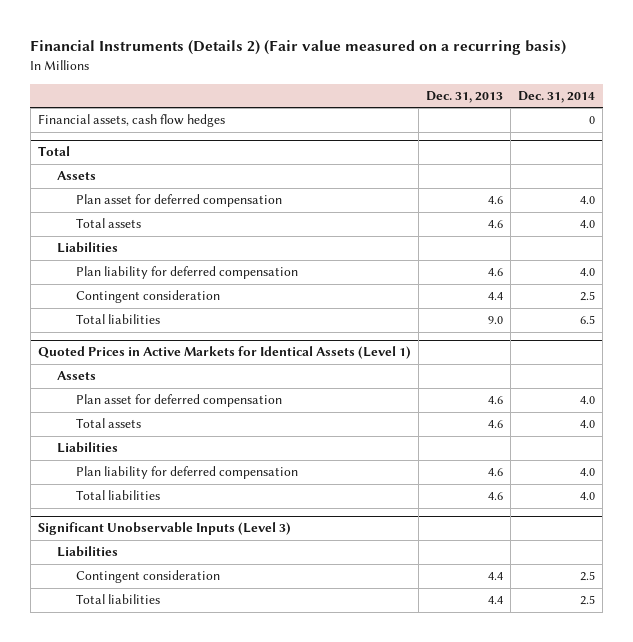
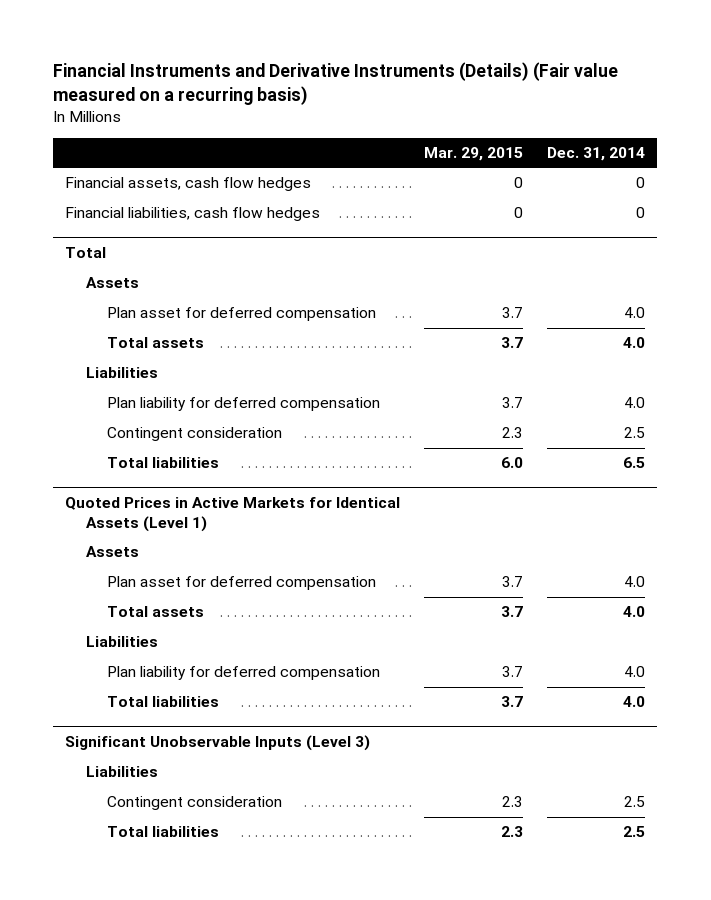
- Financial Instruments (Details 2) (Fair value measured on a recurring basis)
+ Financial Instruments and Derivative Instruments (Details) (Fair value measured on a recurring basis)
- | Dec. 31, 2013 | Dec. 31, 2014
+ | Mar. 29, 2015 | Dec. 31, 2014
+ Financial liabilities, cash flow hedges | 0 | 0

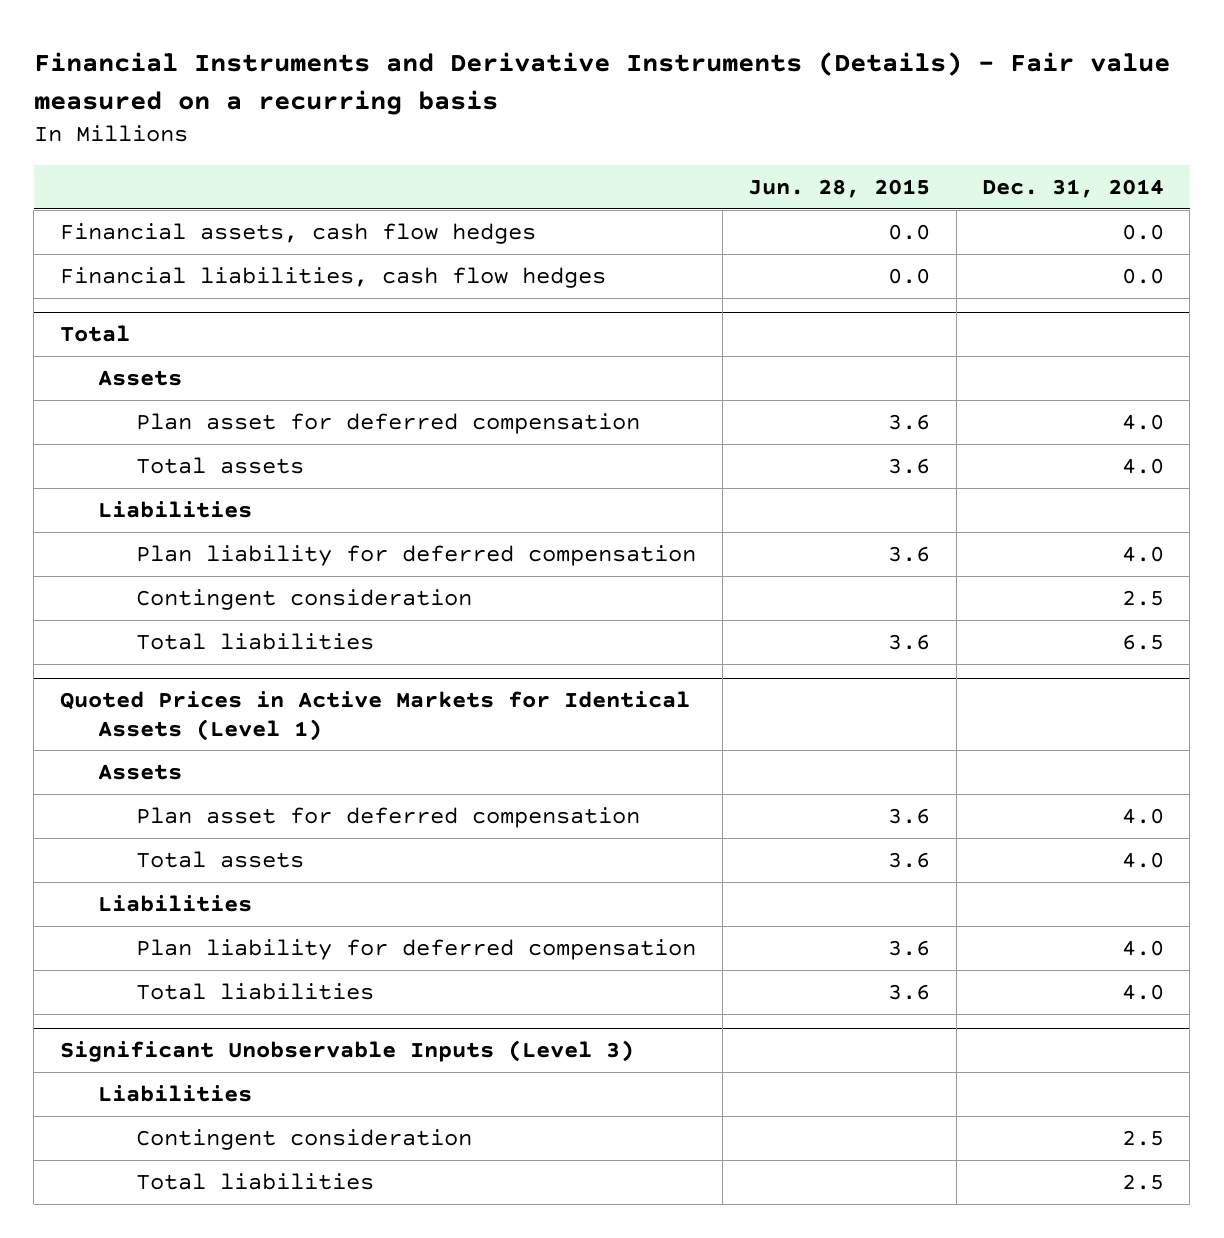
- Financial Instruments and Derivative Instruments (Details) (Fair value measured on a recurring basis)
+ Financial Instruments and Derivative Instruments (Details) - Fair value measured on a recurring basis
- | Mar. 29, 2015 | Dec. 31, 2014
+ | Jun. 28, 2015 | Dec. 31, 2014
- Financial assets, cash flow hedges | 0 | 0
- Financial liabilities, cash flow hedges | 0 | 0
+ Financial assets, cash flow hedges | 0.0 | 0.0
+ Financial liabilities, cash flow hedges | 0.0 | 0.0

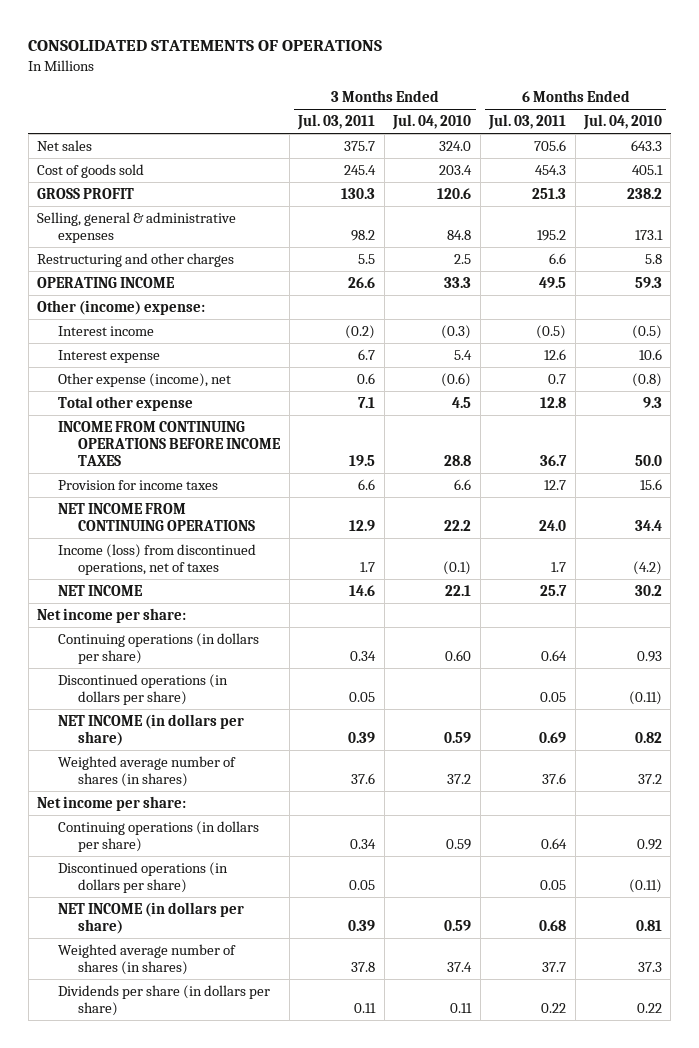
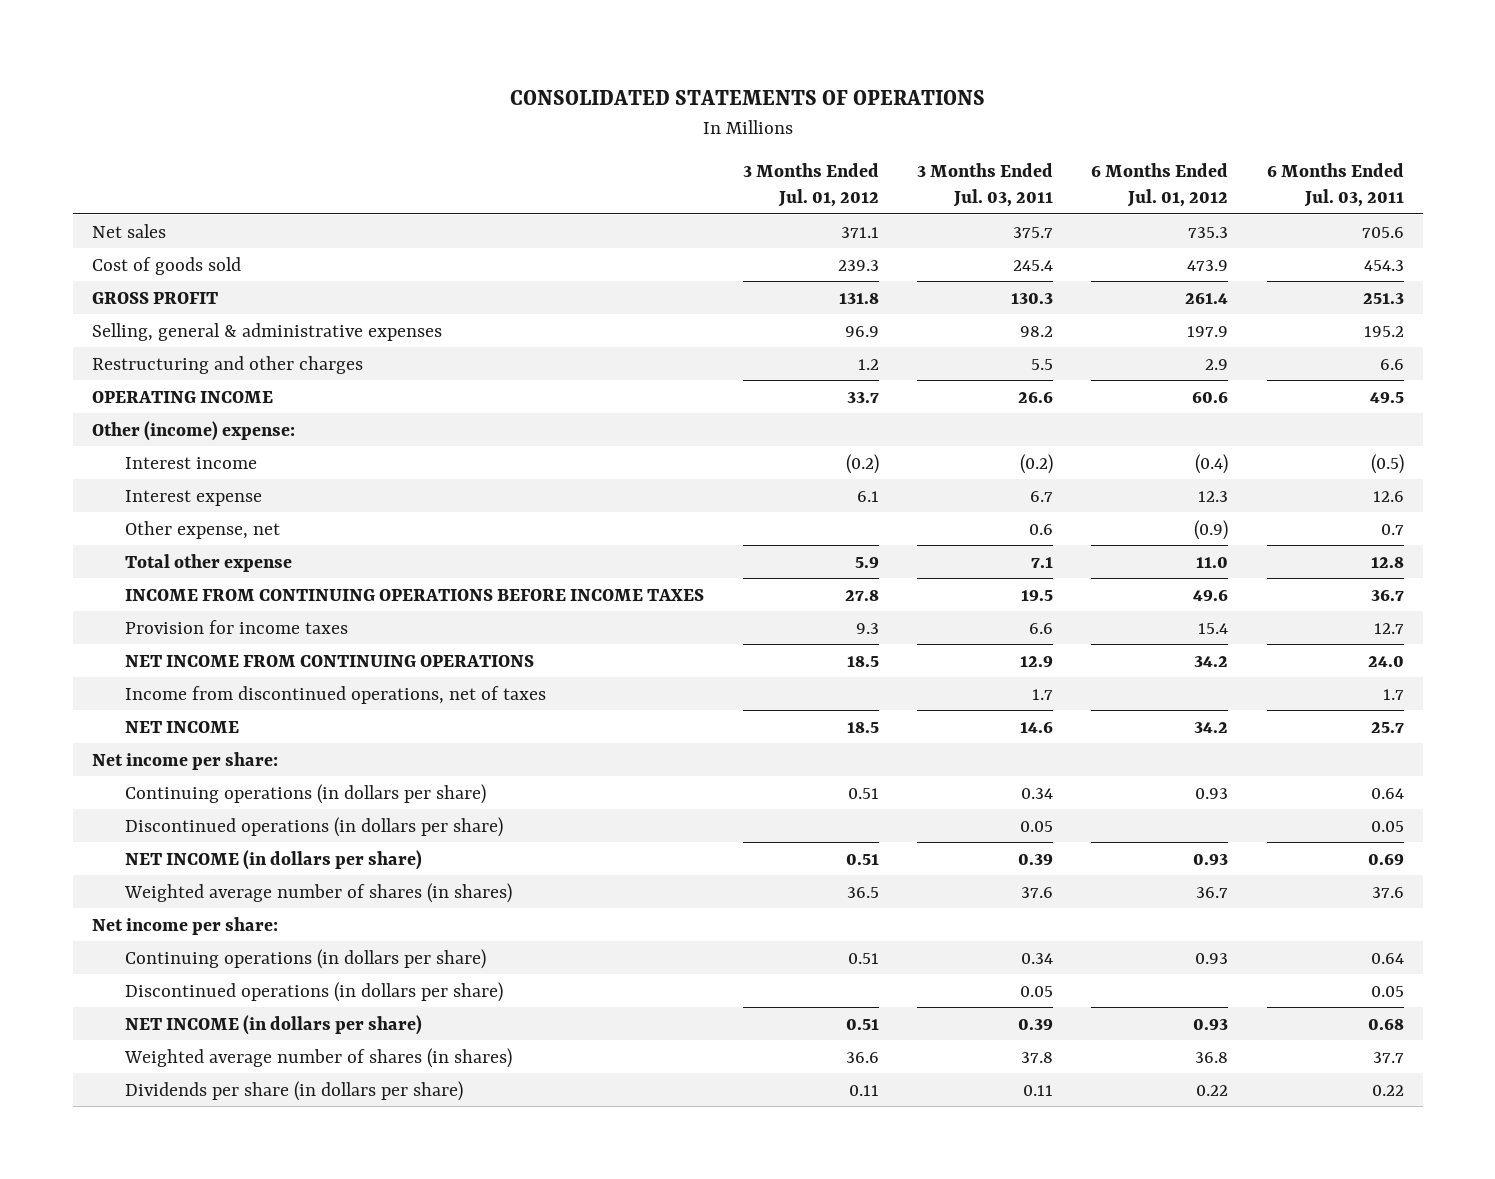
- | 3 Months Ended Jul. 03, 2011 | 3 Months Ended Jul. 04, 2010 | 6 Months Ended Jul. 03, 2011 | 6 Months Ended Jul. 04, 2010
+ | 3 Months Ended Jul. 01, 2012 | 3 Months Ended Jul. 03, 2011 | 6 Months Ended Jul. 01, 2012 | 6 Months Ended Jul. 03, 2011
- Other expense (income), net | 0.6 | (0.6) | 0.7 | (0.8)
+ Other expense, net | | 0.6 | (0.9) | 0.7
- Income (loss) from discontinued operations, net of taxes | 1.7 | (0.1) | 1.7 | (4.2)
+ Income from discontinued operations, net of taxes | | 1.7 | | 1.7

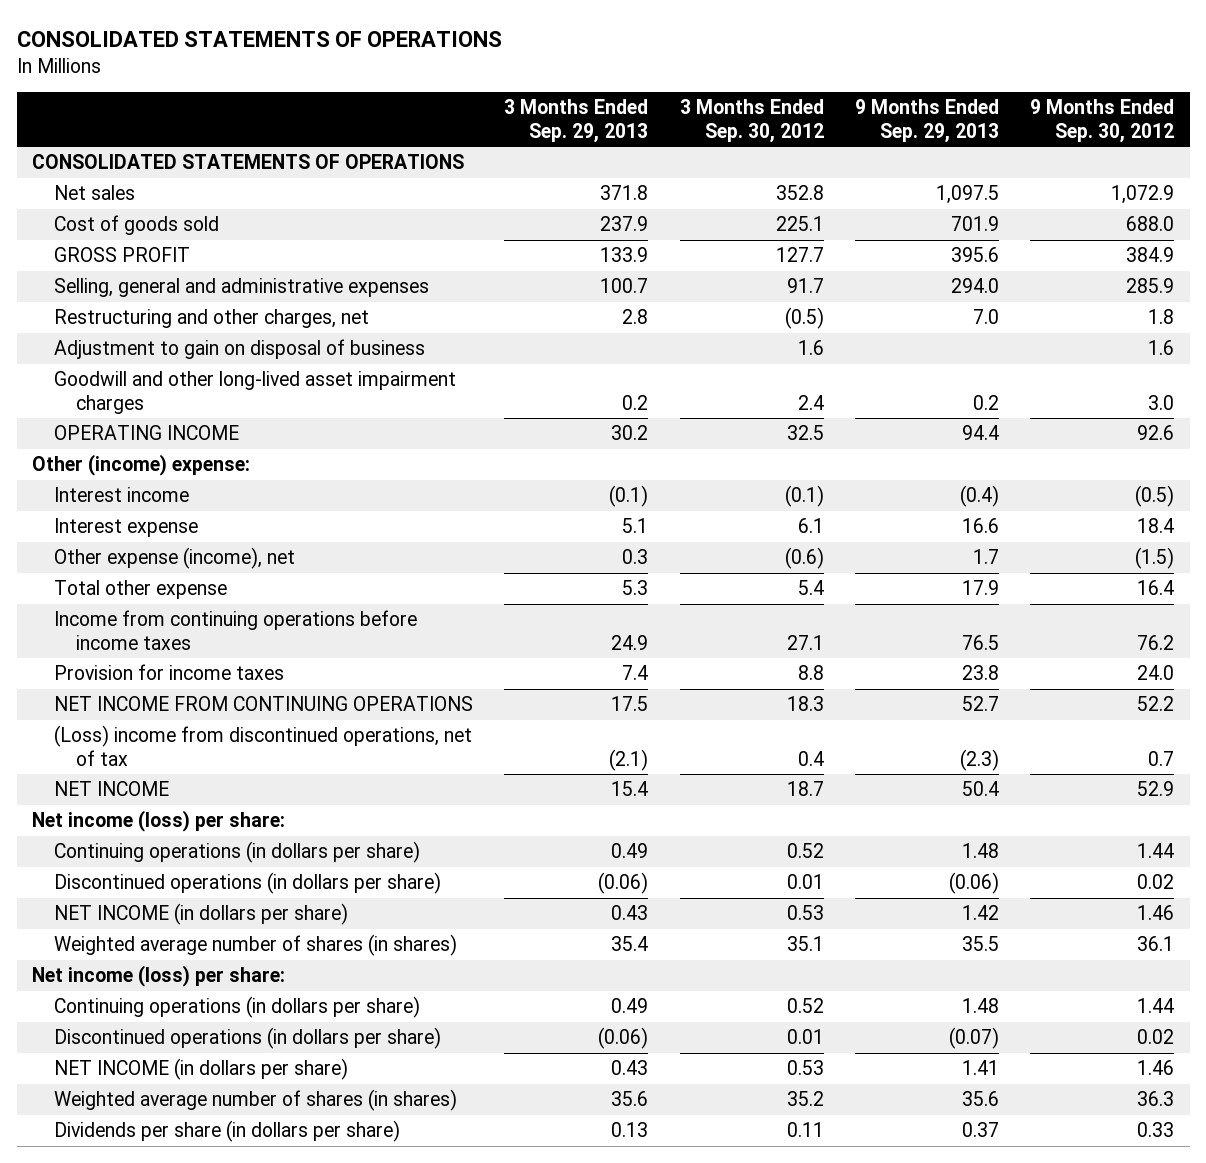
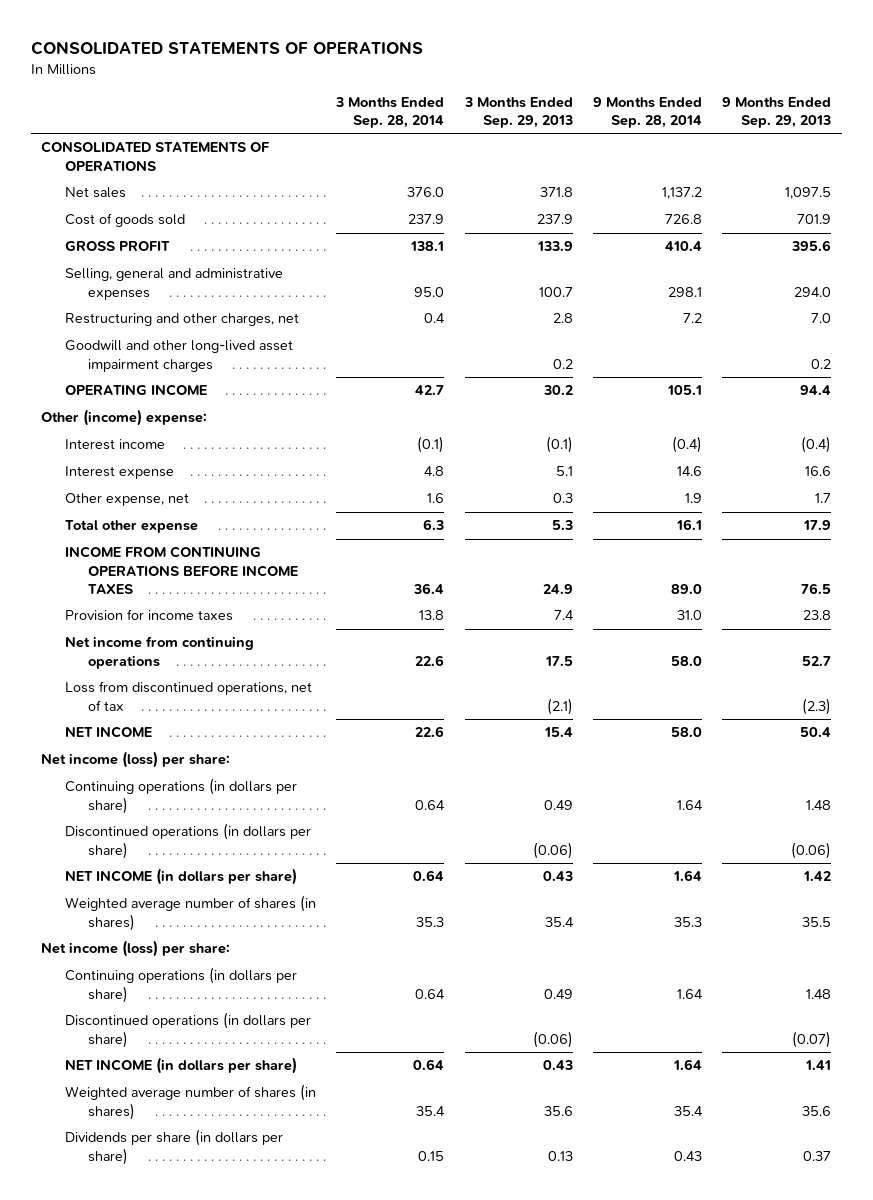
- | 3 Months Ended Sep. 29, 2013 | 3 Months Ended Sep. 30, 2012 | 9 Months Ended Sep. 29, 2013 | 9 Months Ended Sep. 30, 2012
+ | 3 Months Ended Sep. 28, 2014 | 3 Months Ended Sep. 29, 2013 | 9 Months Ended Sep. 28, 2014 | 9 Months Ended Sep. 29, 2013
- Adjustment to gain on disposal of business | | 1.6 | | 1.6
- Other expense (income), net | 0.3 | (0.6) | 1.7 | (1.5)
+ Other expense, net | 1.6 | 0.3 | 1.9 | 1.7
- Income from continuing operations before income taxes | 24.9 | 27.1 | 76.5 | 76.2
+ INCOME FROM CONTINUING OPERATIONS BEFORE INCOME TAXES | 36.4 | 24.9 | 89.0 | 76.5
- NET INCOME FROM CONTINUING OPERATIONS | 17.5 | 18.3 | 52.7 | 52.2
- (Loss) income from discontinued operations, net of tax | (2.1) | 0.4 | (2.3) | 0.7
+ Net income from continuing operations | 22.6 | 17.5 | 58.0 | 52.7
+ Loss from discontinued operations, net of tax | | (2.1) | | (2.3)

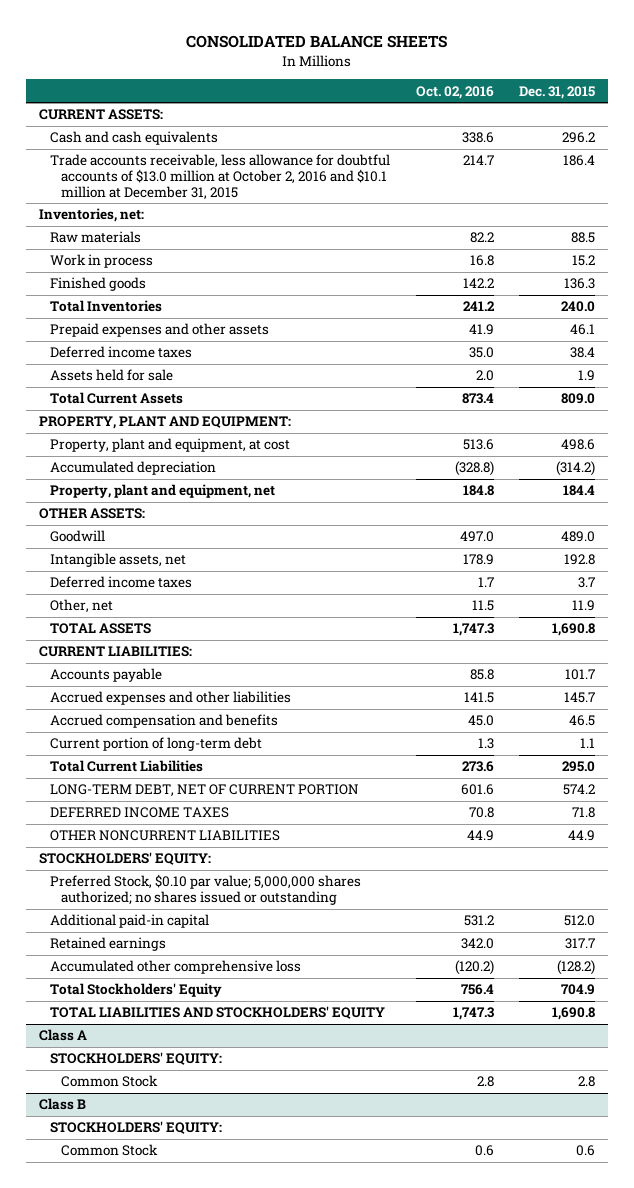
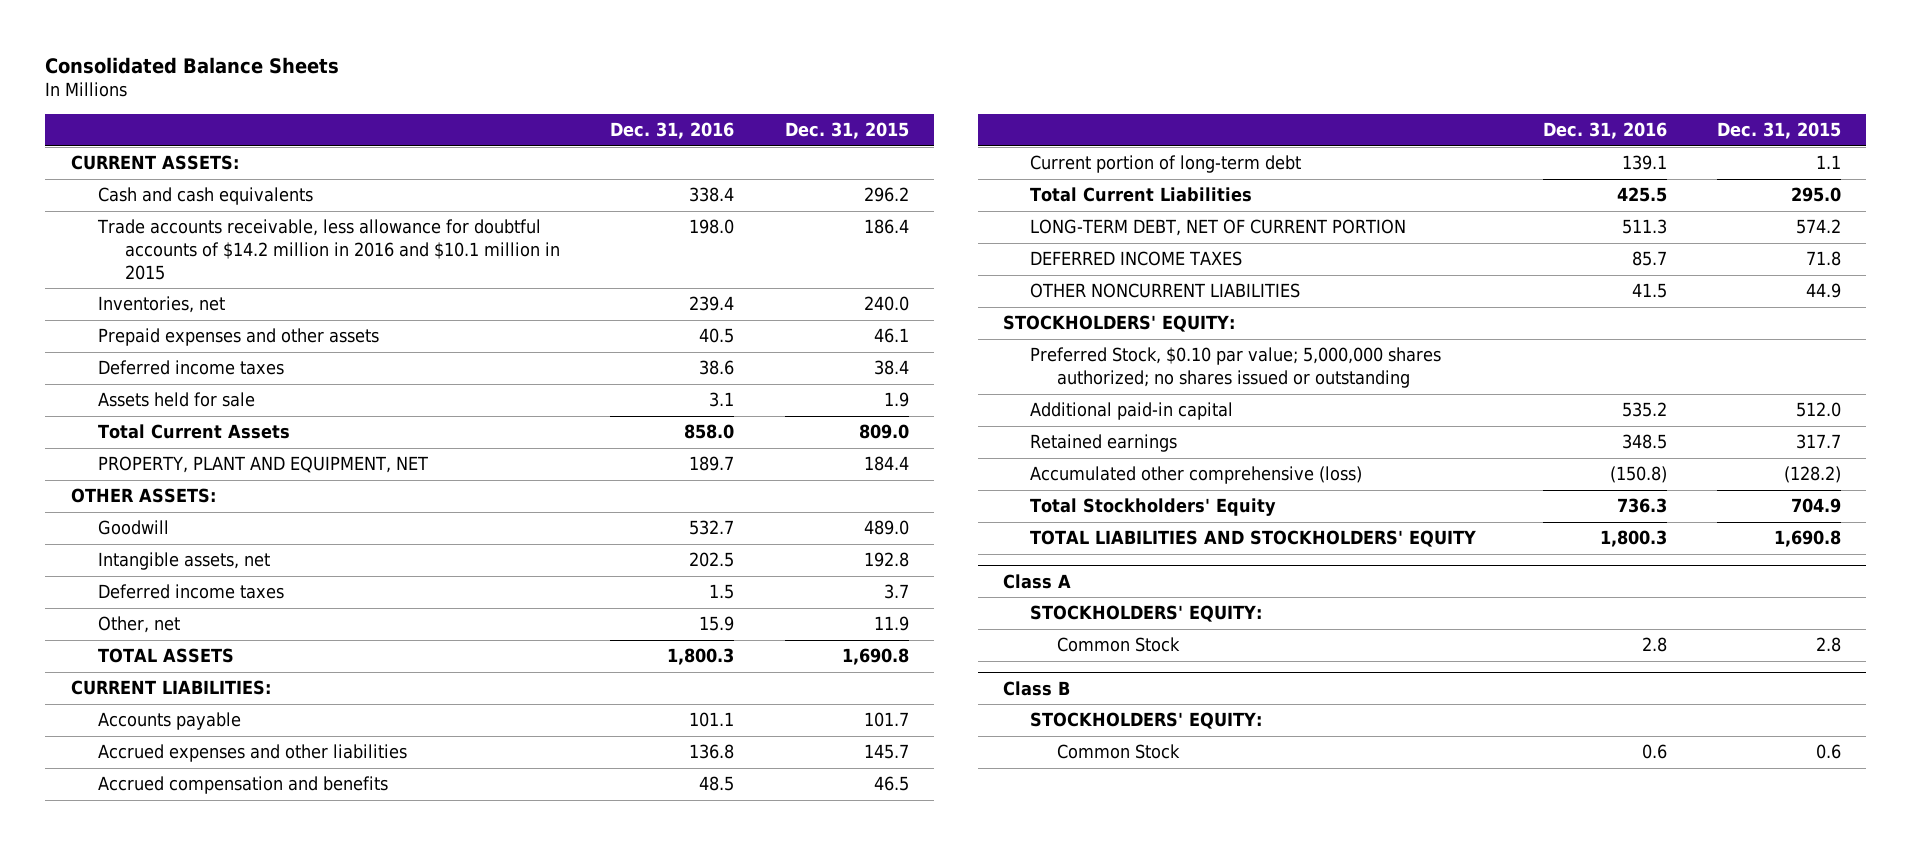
- CONSOLIDATED BALANCE SHEETS
+ Consolidated Balance Sheets
- | Oct. 02, 2016 | Dec. 31, 2015
+ | Dec. 31, 2016 | Dec. 31, 2015
- Trade accounts receivable, less allowance for doubtful accounts of $13.0 million at October 2, 2016 and $10.1 million at December 31, 2015 | 214.7 | 186.4
- Inventories, net:
- Raw materials | 82.2 | 88.5
- Work in process | 16.8 | 15.2
- Finished goods | 142.2 | 136.3
- Total Inventories | 241.2 | 240.0
+ Trade accounts receivable, less allowance for doubtful accounts of $14.2 million in 2016 and $10.1 million in 2015 | 198.0 | 186.4
+ Inventories, net | 239.4 | 240.0
- PROPERTY, PLANT AND EQUIPMENT:
- Property, plant and equipment, at cost | 513.6 | 498.6
- Accumulated depreciation | (328.8) | (314.2)
- Property, plant and equipment, net | 184.8 | 184.4
+ PROPERTY, PLANT AND EQUIPMENT, NET | 189.7 | 184.4
- Accumulated other comprehensive loss | (120.2) | (128.2)
+ Accumulated other comprehensive (loss) | (150.8) | (128.2)

